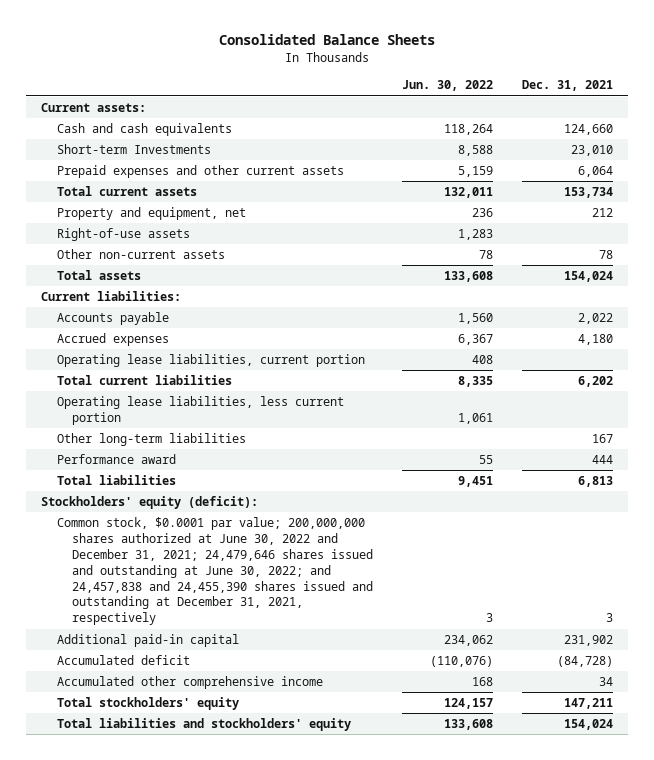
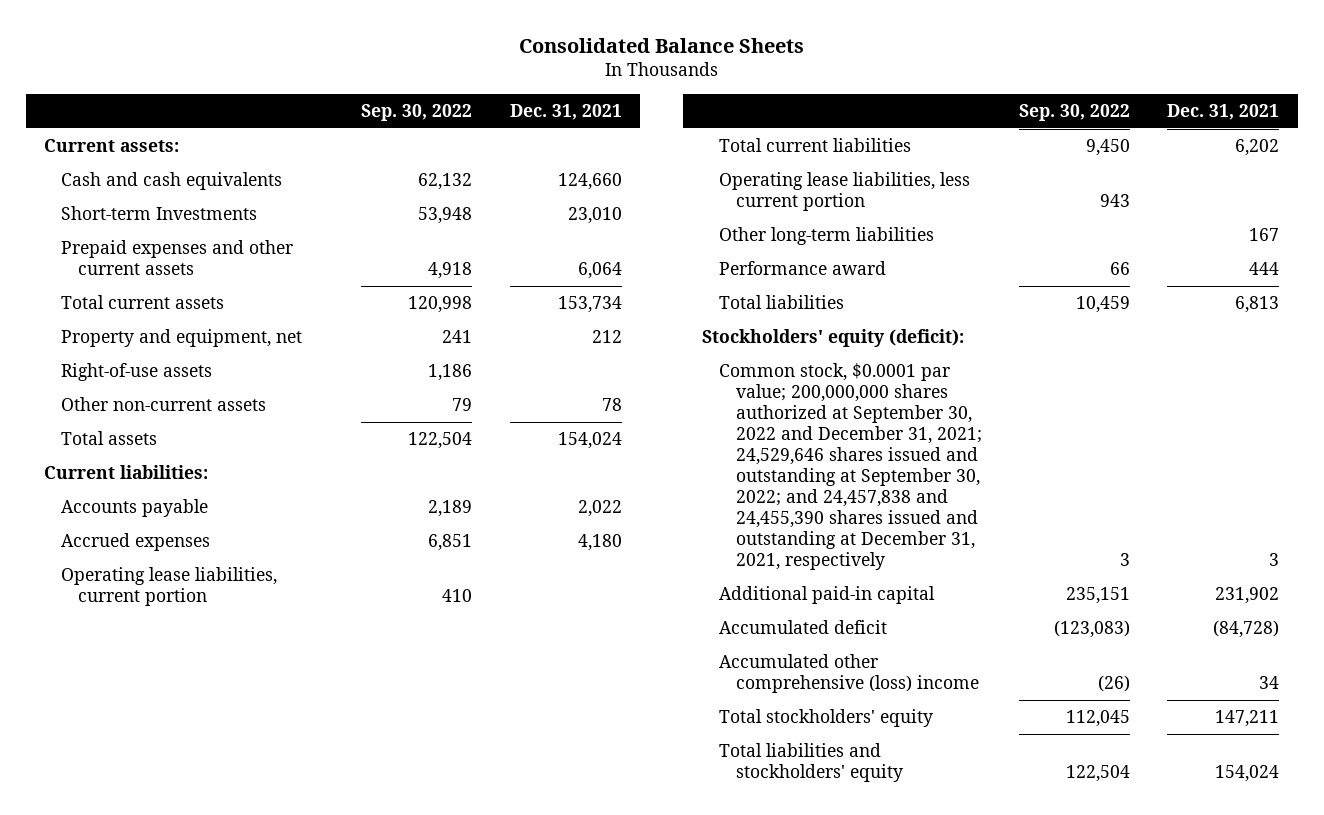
- | Jun. 30, 2022 | Dec. 31, 2021
+ | Sep. 30, 2022 | Dec. 31, 2021
- Common stock, $0.0001 par value; 200,000,000 shares authorized at June 30, 2022 and December 31, 2021; 24,479,646 shares issued and outstanding at June 30, 2022; and 24,457,838 and 24,455,390 shares issued and outstanding at December 31, 2021, respectively | 3 | 3
+ Common stock, $0.0001 par value; 200,000,000 shares authorized at September 30, 2022 and December 31, 2021; 24,529,646 shares issued and outstanding at September 30, 2022; and 24,457,838 and 24,455,390 shares issued and outstanding at December 31, 2021, respectively | 3 | 3
- Accumulated other comprehensive income | 168 | 34
+ Accumulated other comprehensive (loss) income | (26) | 34

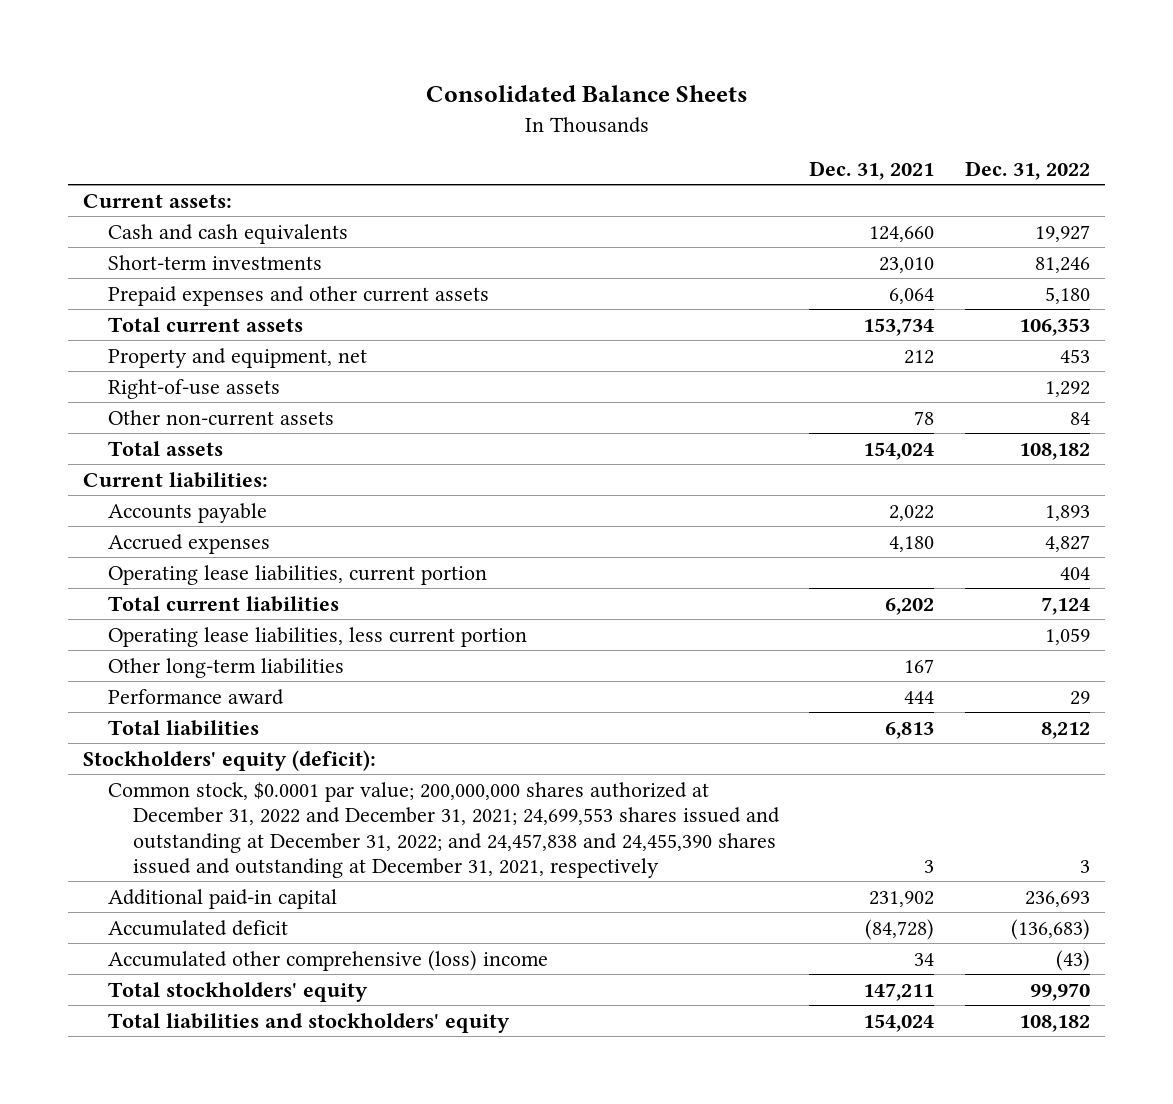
- | Sep. 30, 2022 | Dec. 31, 2021
+ | Dec. 31, 2021 | Dec. 31, 2022
- Short-term Investments | 53,948 | 23,010
+ Short-term investments | 23,010 | 81,246
- Common stock, $0.0001 par value; 200,000,000 shares authorized at September 30, 2022 and December 31, 2021; 24,529,646 shares issued and outstanding at September 30, 2022; and 24,457,838 and 24,455,390 shares issued and outstanding at December 31, 2021, respectively | 3 | 3
+ Common stock, $0.0001 par value; 200,000,000 shares authorized at December 31, 2022 and December 31, 2021; 24,699,553 shares issued and outstanding at December 31, 2022; and 24,457,838 and 24,455,390 shares issued and outstanding at December 31, 2021, respectively | 3 | 3

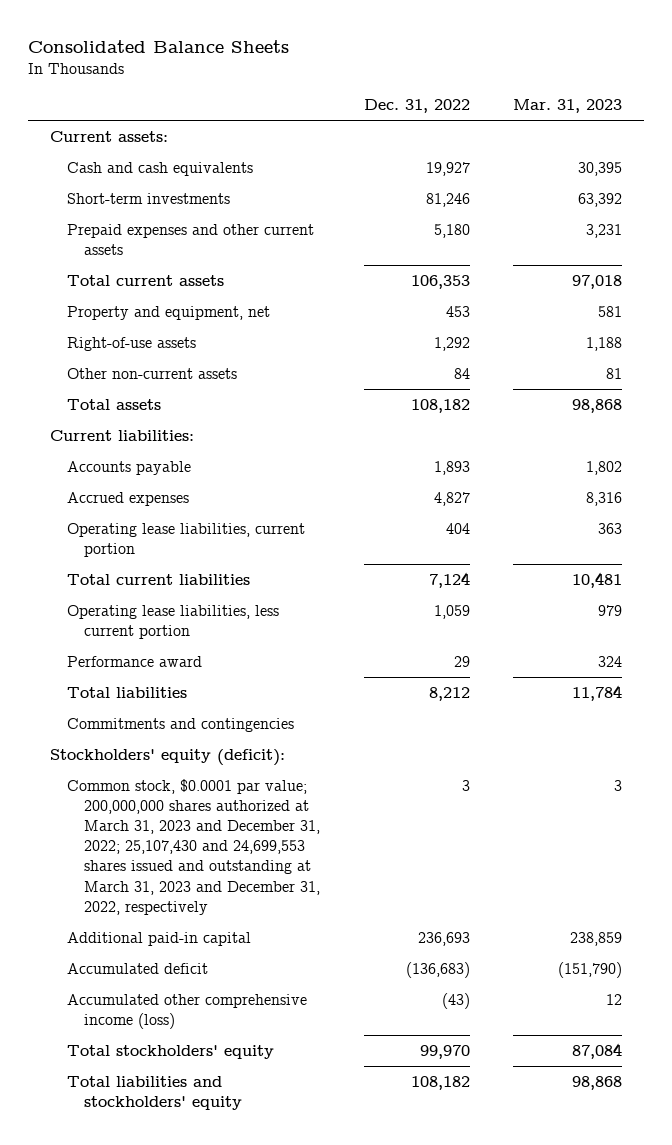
- | Dec. 31, 2021 | Dec. 31, 2022
+ | Dec. 31, 2022 | Mar. 31, 2023
- Other long-term liabilities | 167 |
+ Commitments and contingencies
- Common stock, $0.0001 par value; 200,000,000 shares authorized at December 31, 2022 and December 31, 2021; 24,699,553 shares issued and outstanding at December 31, 2022; and 24,457,838 and 24,455,390 shares issued and outstanding at December 31, 2021, respectively | 3 | 3
+ Common stock, $0.0001 par value; 200,000,000 shares authorized at March 31, 2023 and December 31, 2022; 25,107,430 and 24,699,553 shares issued and outstanding at March 31, 2023 and December 31, 2022, respectively | 3 | 3
- Accumulated other comprehensive (loss) income | 34 | (43)
+ Accumulated other comprehensive income (loss) | (43) | 12

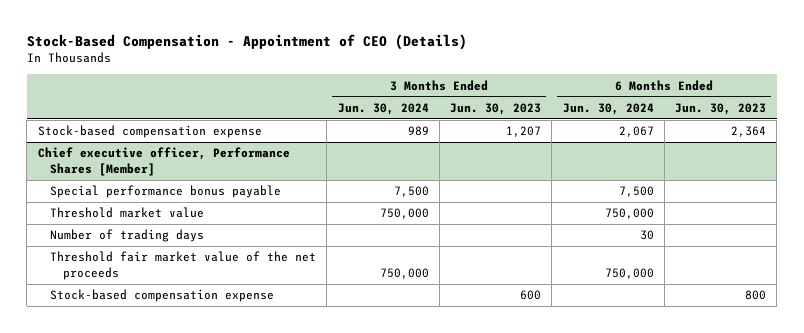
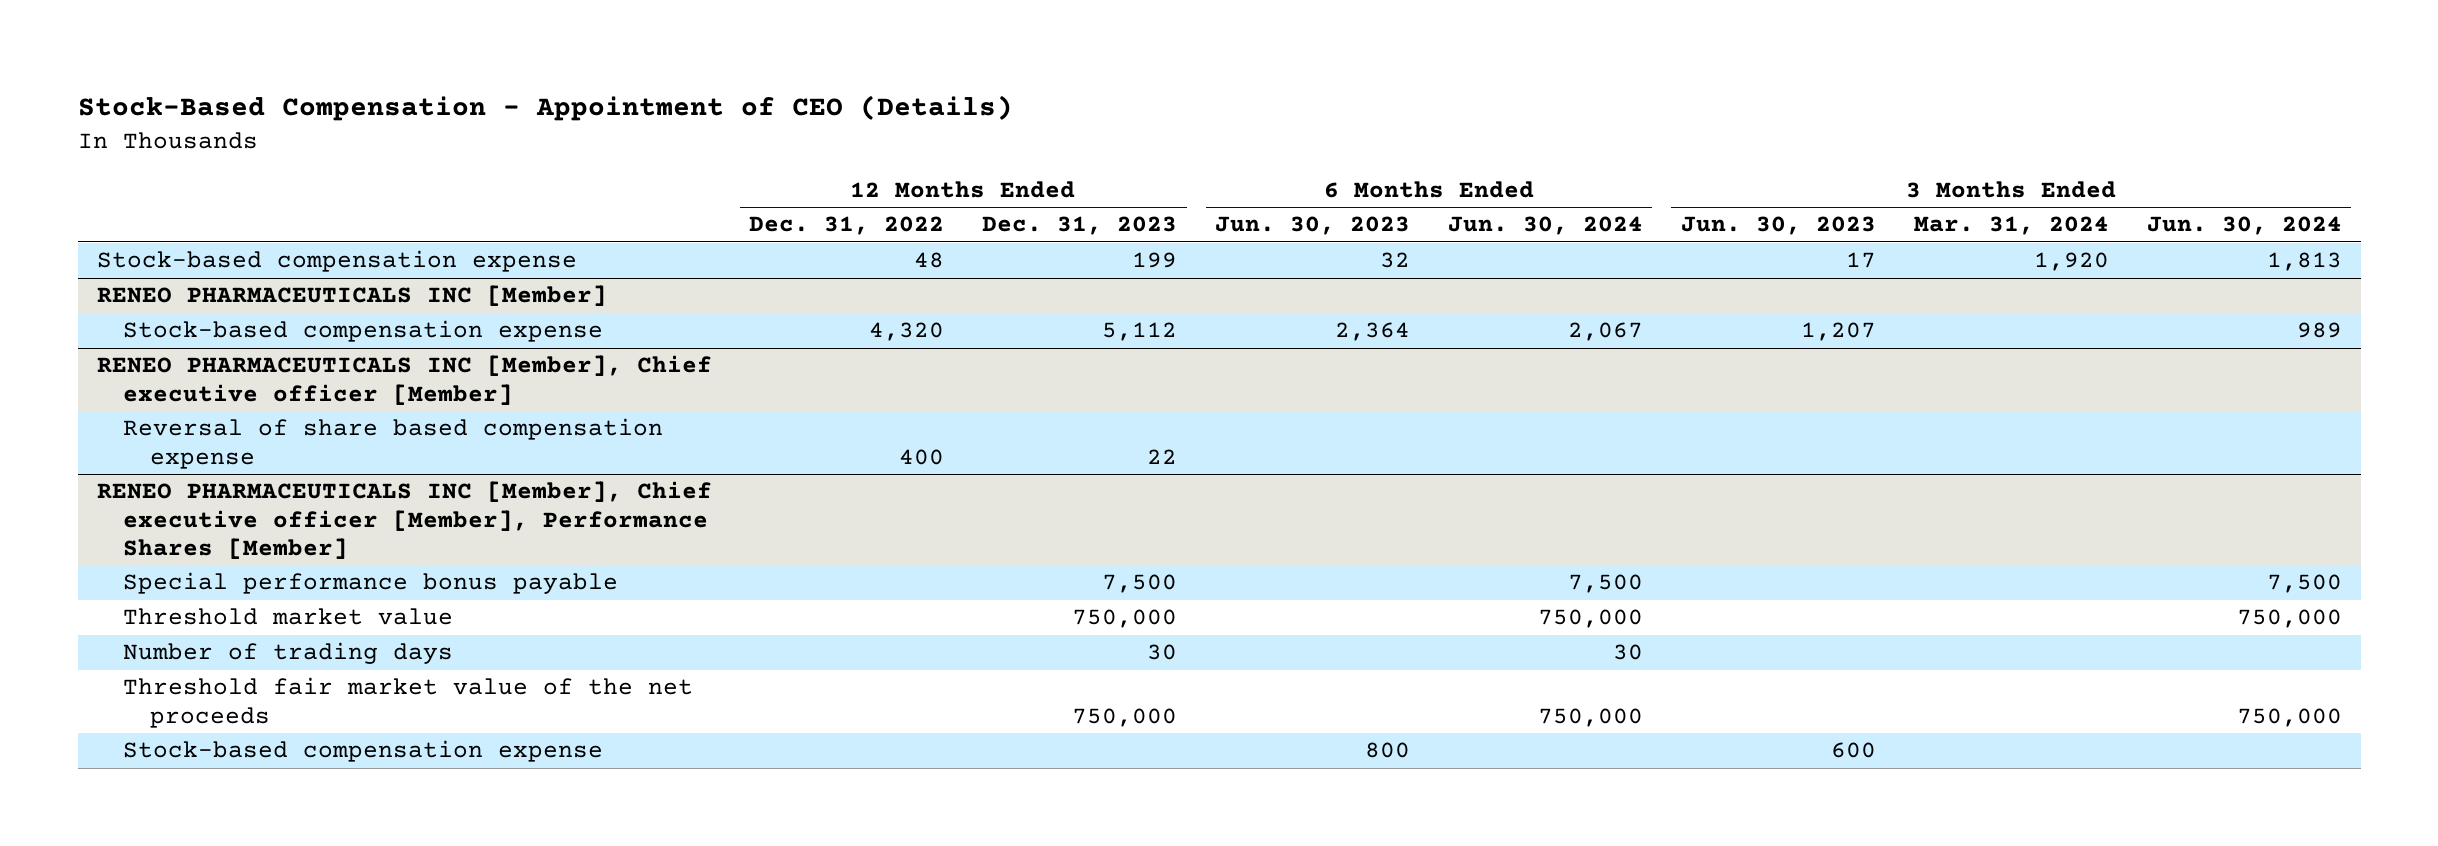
- | 3 Months Ended Jun. 30, 2024 | 3 Months Ended Jun. 30, 2023 | 6 Months Ended Jun. 30, 2024 | 6 Months Ended Jun. 30, 2023
+ | 12 Months Ended Dec. 31, 2022 | 12 Months Ended Dec. 31, 2023 | 6 Months Ended Jun. 30, 2023 | 6 Months Ended Jun. 30, 2024 | 3 Months Ended Jun. 30, 2023 | 3 Months Ended Mar. 31, 2024 | 3 Months Ended Jun. 30, 2024
+ Stock-based compensation expense | 48 | 199 | 32 | | 17 | 1,920 | 1,813
+ RENEO PHARMACEUTICALS INC [Member]
- Chief executive officer, Performance Shares [Member]
+ RENEO PHARMACEUTICALS INC [Member], Chief executive officer [Member]
+ Reversal of share based compensation expense | 400 | 22 | | | | |
+ RENEO PHARMACEUTICALS INC [Member], Chief executive officer [Member], Performance Shares [Member]

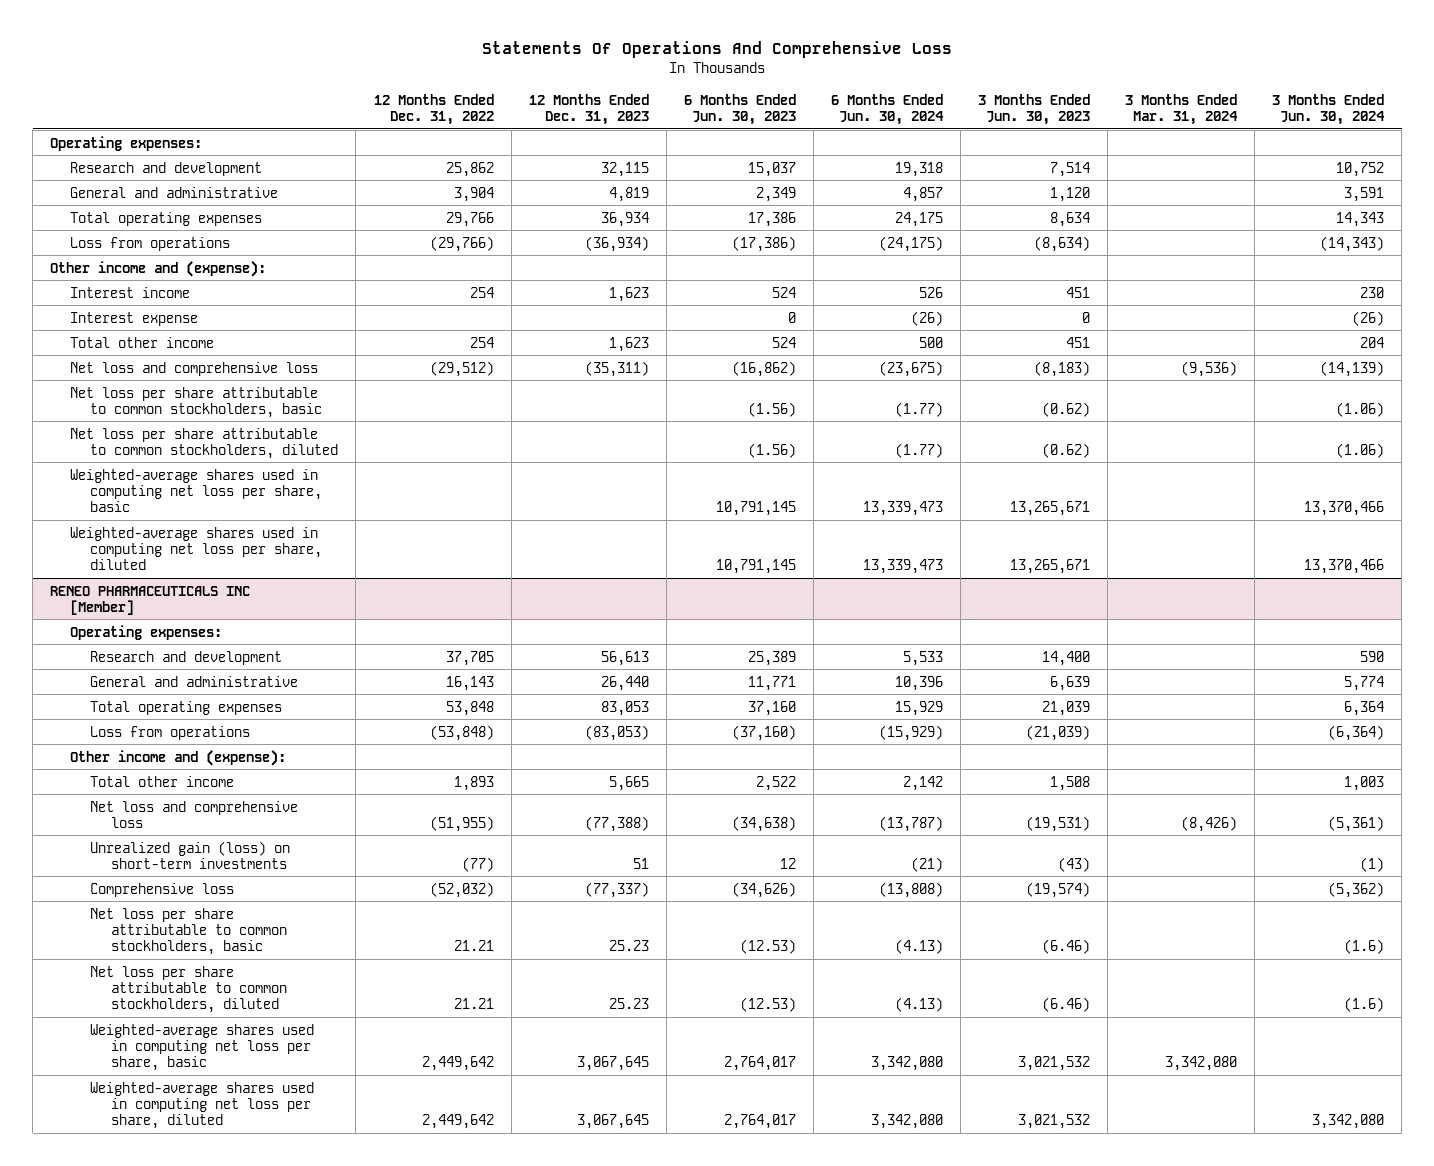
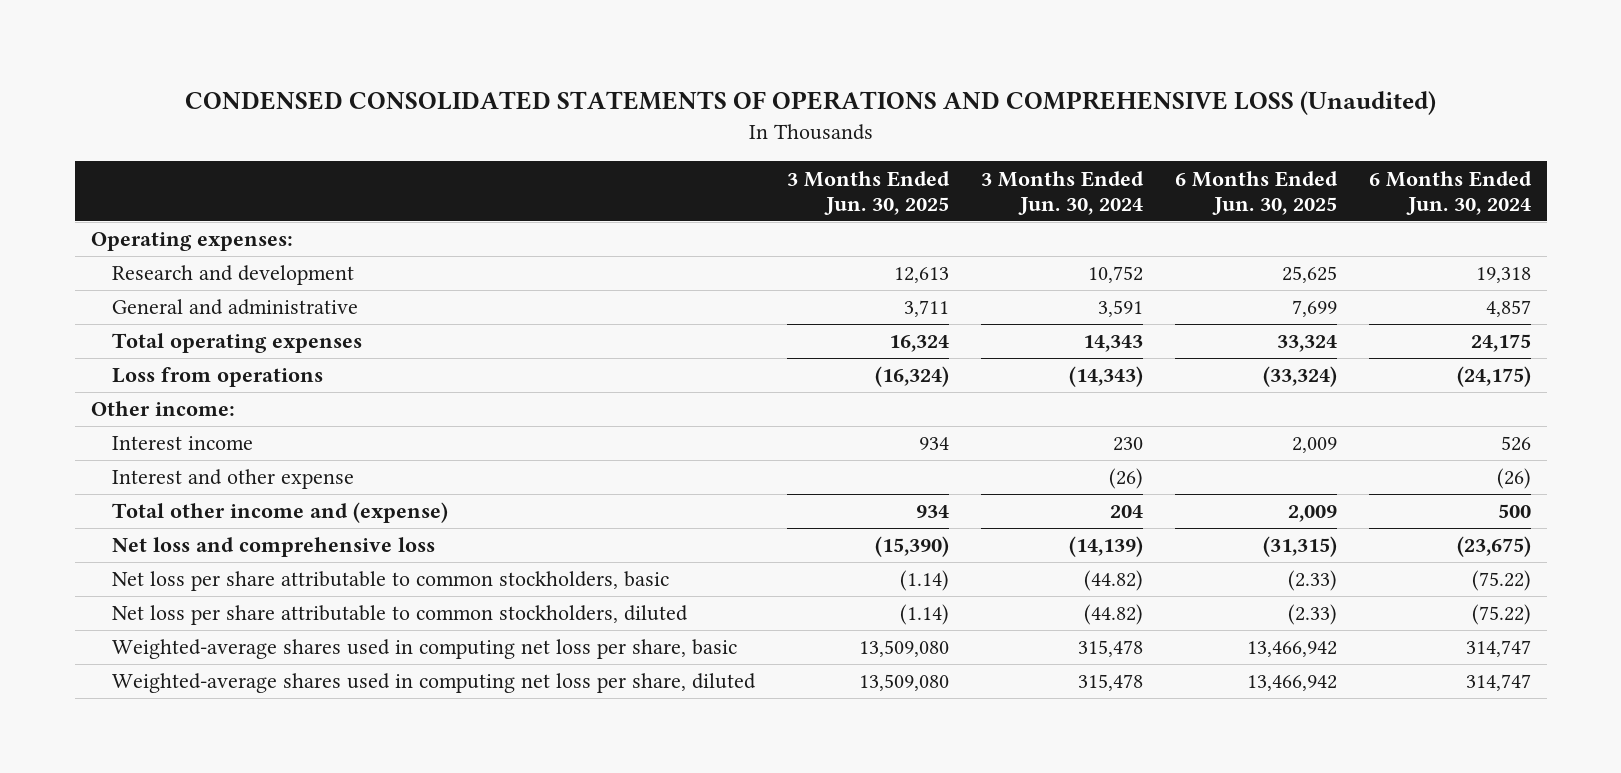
- Statements Of Operations And Comprehensive Loss
+ CONDENSED CONSOLIDATED STATEMENTS OF OPERATIONS AND COMPREHENSIVE LOSS (Unaudited)
- | 12 Months Ended Dec. 31, 2022 | 12 Months Ended Dec. 31, 2023 | 6 Months Ended Jun. 30, 2023 | 6 Months Ended Jun. 30, 2024 | 3 Months Ended Jun. 30, 2023 | 3 Months Ended Mar. 31, 2024 | 3 Months Ended Jun. 30, 2024
+ | 3 Months Ended Jun. 30, 2025 | 3 Months Ended Jun. 30, 2024 | 6 Months Ended Jun. 30, 2025 | 6 Months Ended Jun. 30, 2024
- Other income and (expense):
+ Other income:
- Interest expense | | | 0 | (26) | 0 | | (26)
- Total other income | 254 | 1,623 | 524 | 500 | 451 | | 204
+ Interest and other expense | | (26) | | (26)
+ Total other income and (expense) | 934 | 204 | 2,009 | 500
- Net loss per share attributable to common stockholders, basic | | | (1.56) | (1.77) | (0.62) | | (1.06)
- Net loss per share attributable to common stockholders, diluted | | | (1.56) | (1.77) | (0.62) | | (1.06)
- Weighted-average shares used in computing net loss per share, basic | | | 10,791,145 | 13,339,473 | 13,265,671 | | 13,370,466
- Weighted-average shares used in computing net loss per share, diluted | | | 10,791,145 | 13,339,473 | 13,265,671 | | 13,370,466
- RENEO PHARMACEUTICALS INC [Member]
- Operating expenses:
- Research and development | 37,705 | 56,613 | 25,389 | 5,533 | 14,400 | | 590
- General and administrative | 16,143 | 26,440 | 11,771 | 10,396 | 6,639 | | 5,774
- Total operating expenses | 53,848 | 83,053 | 37,160 | 15,929 | 21,039 | | 6,364
- Loss from operations | (53,848) | (83,053) | (37,160) | (15,929) | (21,039) | | (6,364)
- Other income and (expense):
- Total other income | 1,893 | 5,665 | 2,522 | 2,142 | 1,508 | | 1,003
- Net loss and comprehensive loss | (51,955) | (77,388) | (34,638) | (13,787) | (19,531) | (8,426) | (5,361)
- Unrealized gain (loss) on short-term investments | (77) | 51 | 12 | (21) | (43) | | (1)
- Comprehensive loss | (52,032) | (77,337) | (34,626) | (13,808) | (19,574) | | (5,362)
- Net loss per share attributable to common stockholders, basic | 21.21 | 25.23 | (12.53) | (4.13) | (6.46) | | (1.6)
- Net loss per share attributable to common stockholders, diluted | 21.21 | 25.23 | (12.53) | (4.13) | (6.46) | | (1.6)
- Weighted-average shares used in computing net loss per share, basic | 2,449,642 | 3,067,645 | 2,764,017 | 3,342,080 | 3,021,532 | 3,342,080 |
- Weighted-average shares used in computing net loss per share, diluted | 2,449,642 | 3,067,645 | 2,764,017 | 3,342,080 | 3,021,532 | | 3,342,080
+ Net loss per share attributable to common stockholders, basic | (1.14) | (44.82) | (2.33) | (75.22)
+ Net loss per share attributable to common stockholders, diluted | (1.14) | (44.82) | (2.33) | (75.22)
+ Weighted-average shares used in computing net loss per share, basic | 13,509,080 | 315,478 | 13,466,942 | 314,747
+ Weighted-average shares used in computing net loss per share, diluted | 13,509,080 | 315,478 | 13,466,942 | 314,747

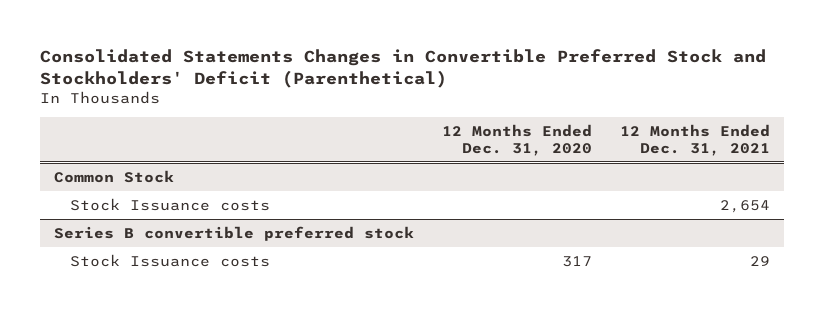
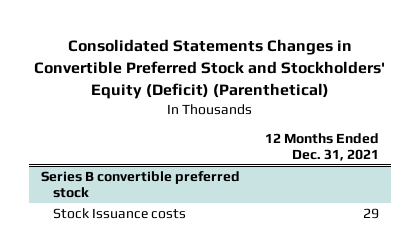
- Consolidated Statements Changes in Convertible Preferred Stock and Stockholders' Deficit (Parenthetical)
+ Consolidated Statements Changes in Convertible Preferred Stock and Stockholders' Equity (Deficit) (Parenthetical)
- | 12 Months Ended Dec. 31, 2020 | 12 Months Ended Dec. 31, 2021
+ | 12 Months Ended Dec. 31, 2021
- Common Stock
- Stock Issuance costs | | 2,654

